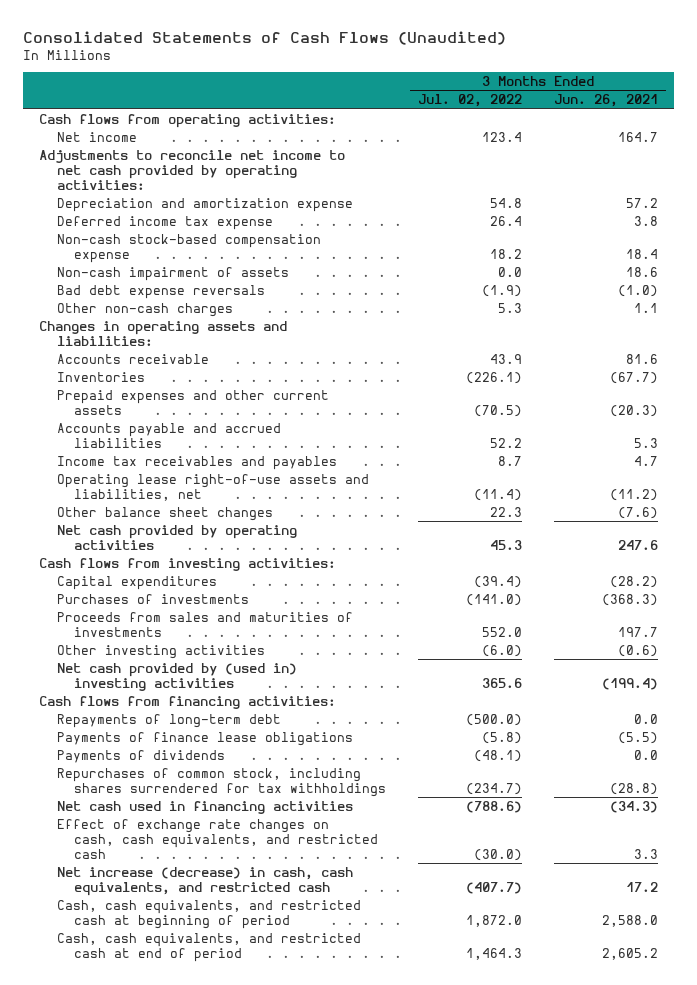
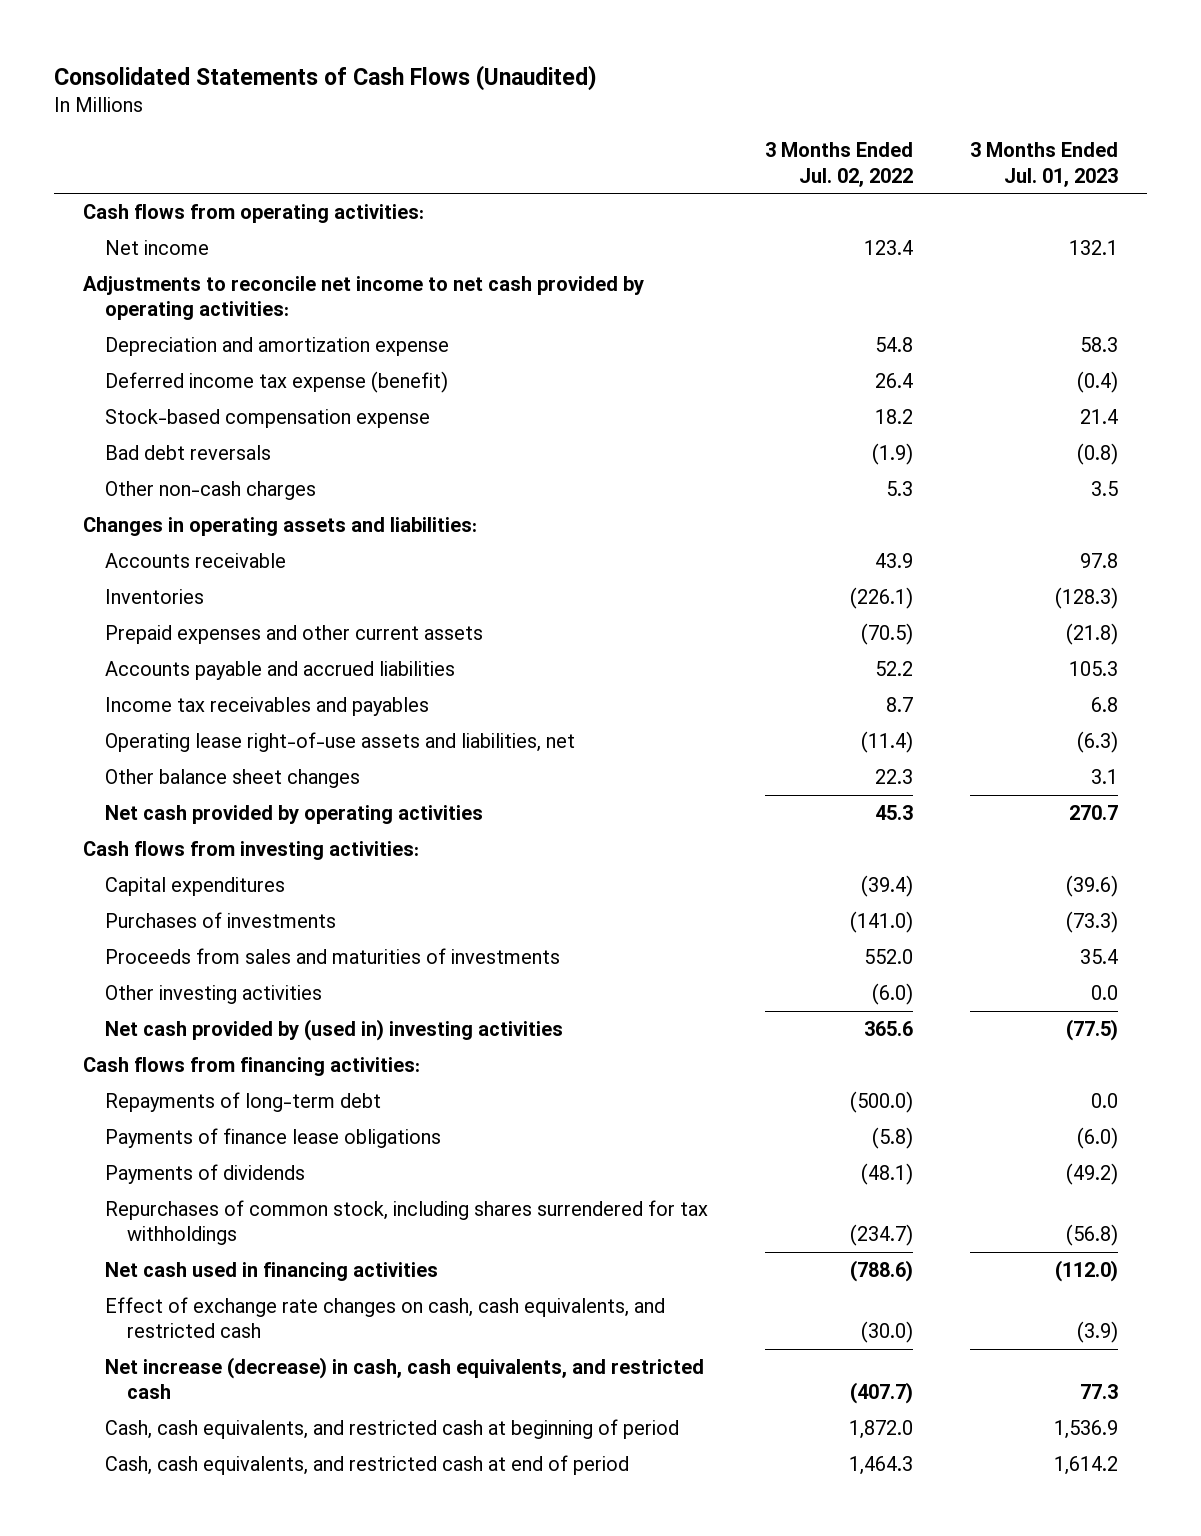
- | 3 Months Ended Jul. 02, 2022 | 3 Months Ended Jun. 26, 2021
+ | 3 Months Ended Jul. 02, 2022 | 3 Months Ended Jul. 01, 2023
- Deferred income tax expense | 26.4 | 3.8
- Non-cash stock-based compensation expense | 18.2 | 18.4
- Non-cash impairment of assets | 0.0 | 18.6
- Bad debt expense reversals | (1.9) | (1.0)
+ Deferred income tax expense (benefit) | 26.4 | (0.4)
+ Stock-based compensation expense | 18.2 | 21.4
+ Bad debt reversals | (1.9) | (0.8)

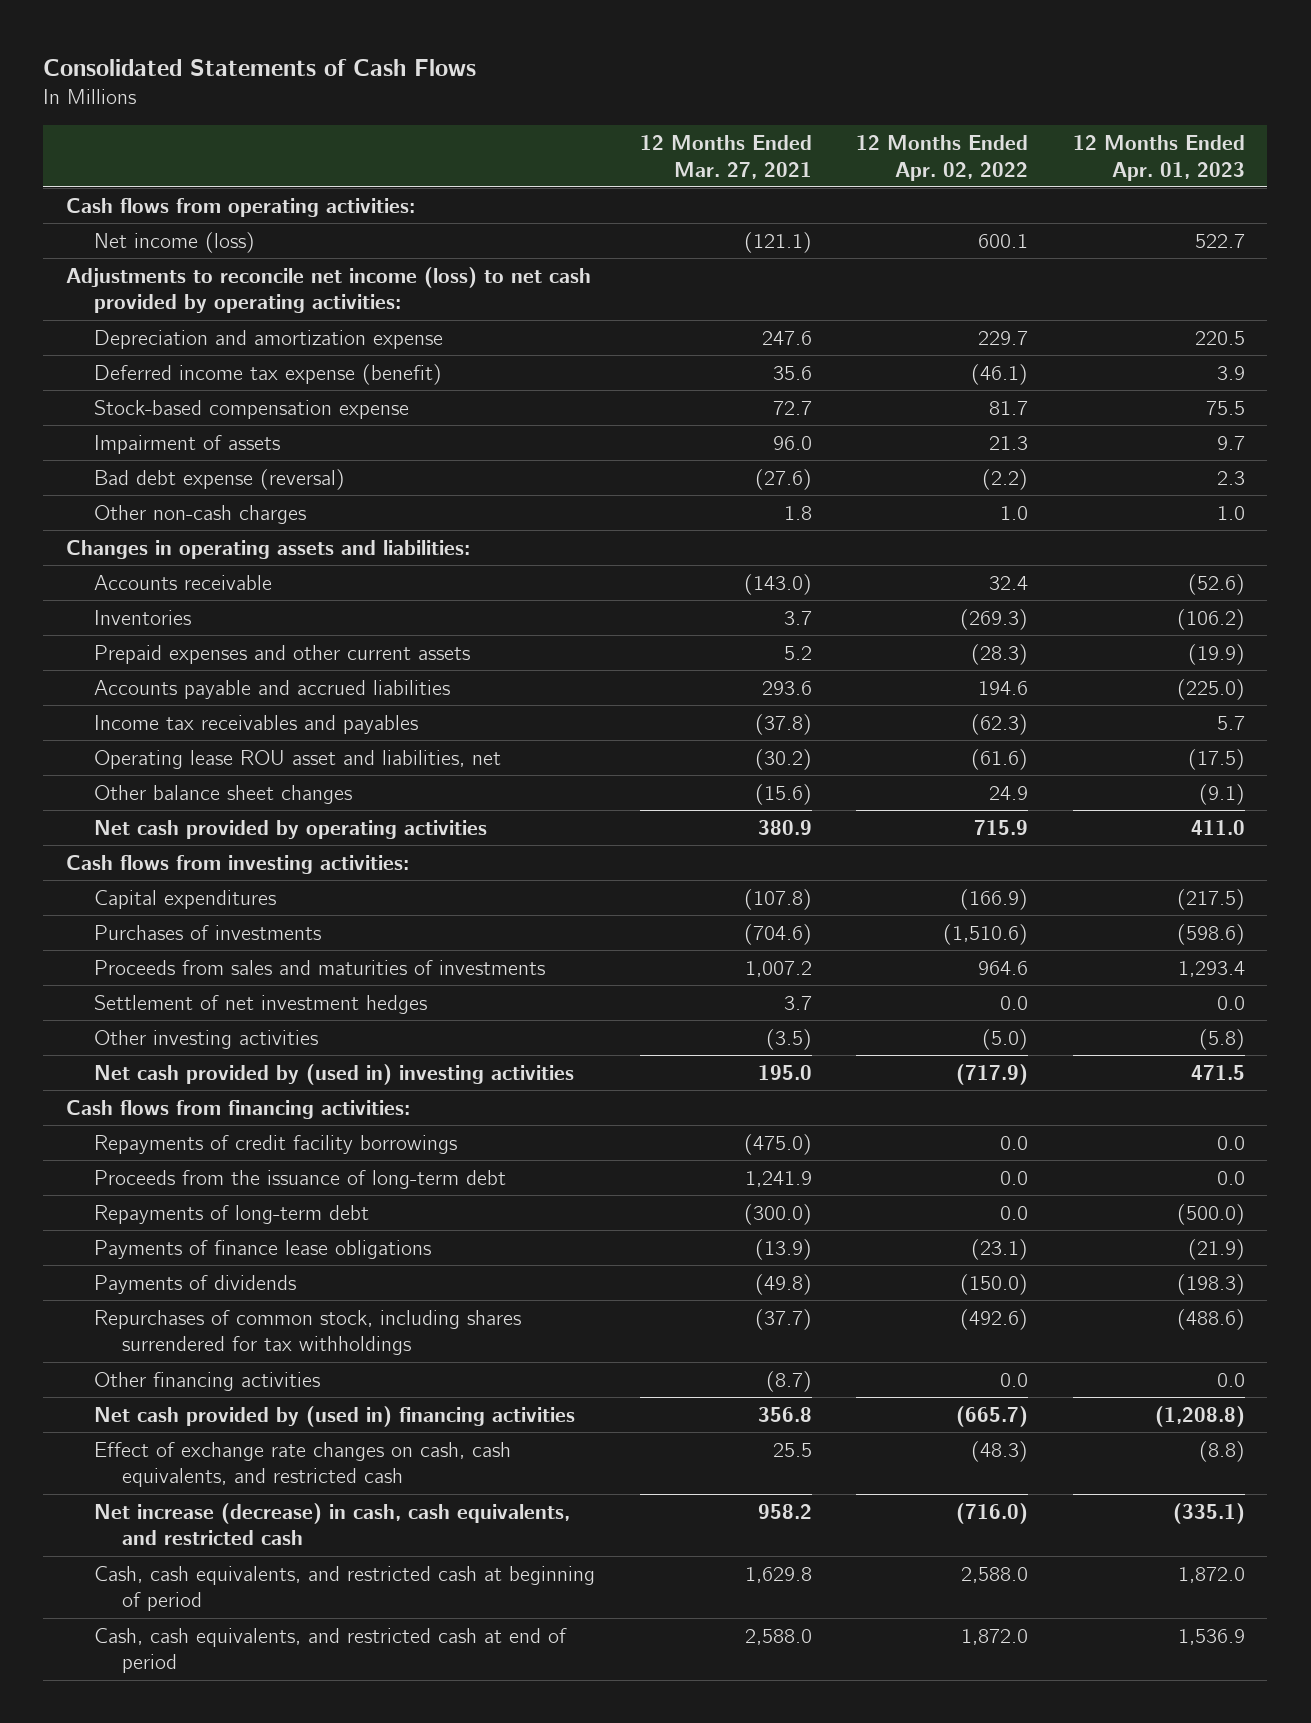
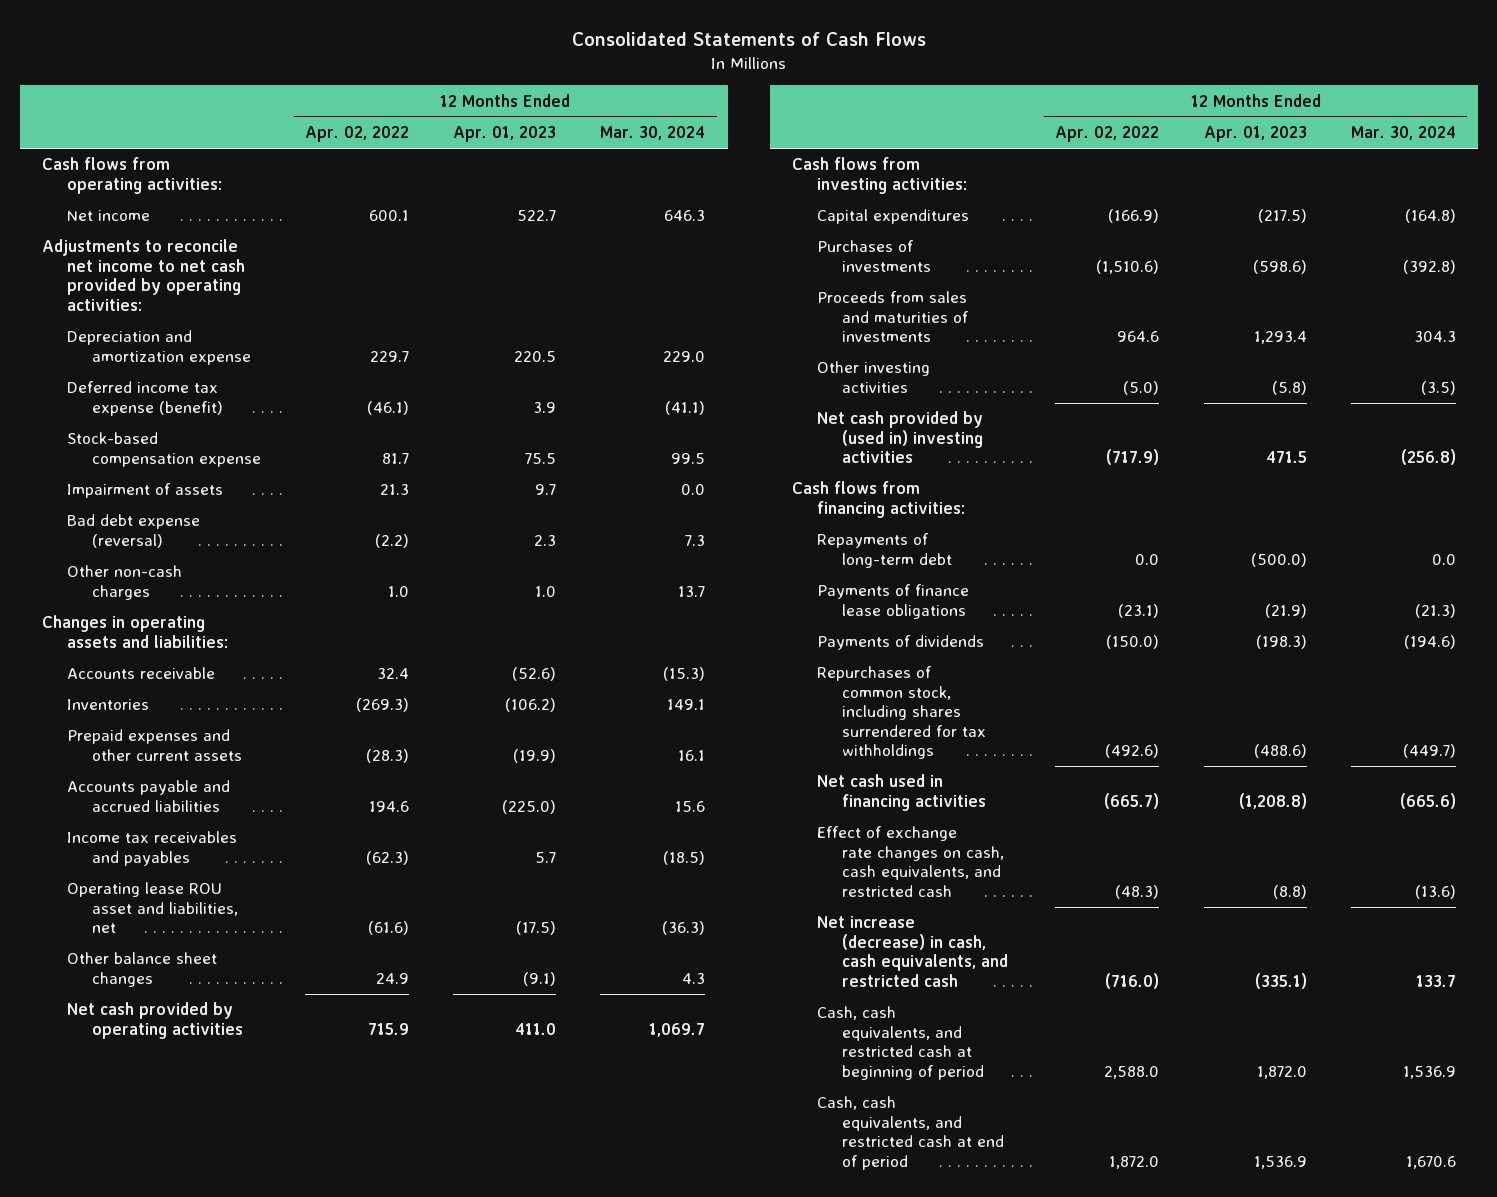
- | 12 Months Ended Mar. 27, 2021 | 12 Months Ended Apr. 02, 2022 | 12 Months Ended Apr. 01, 2023
+ | 12 Months Ended Apr. 02, 2022 | 12 Months Ended Apr. 01, 2023 | 12 Months Ended Mar. 30, 2024
- Net income (loss) | (121.1) | 600.1 | 522.7
- Adjustments to reconcile net income (loss) to net cash provided by operating activities:
+ Net income | 600.1 | 522.7 | 646.3
+ Adjustments to reconcile net income to net cash provided by operating activities:
- Settlement of net investment hedges | 3.7 | 0.0 | 0.0
- Repayments of credit facility borrowings | (475.0) | 0.0 | 0.0
- Proceeds from the issuance of long-term debt | 1,241.9 | 0.0 | 0.0
- Other financing activities | (8.7) | 0.0 | 0.0
- Net cash provided by (used in) financing activities | 356.8 | (665.7) | (1,208.8)
+ Net cash used in financing activities | (665.7) | (1,208.8) | (665.6)

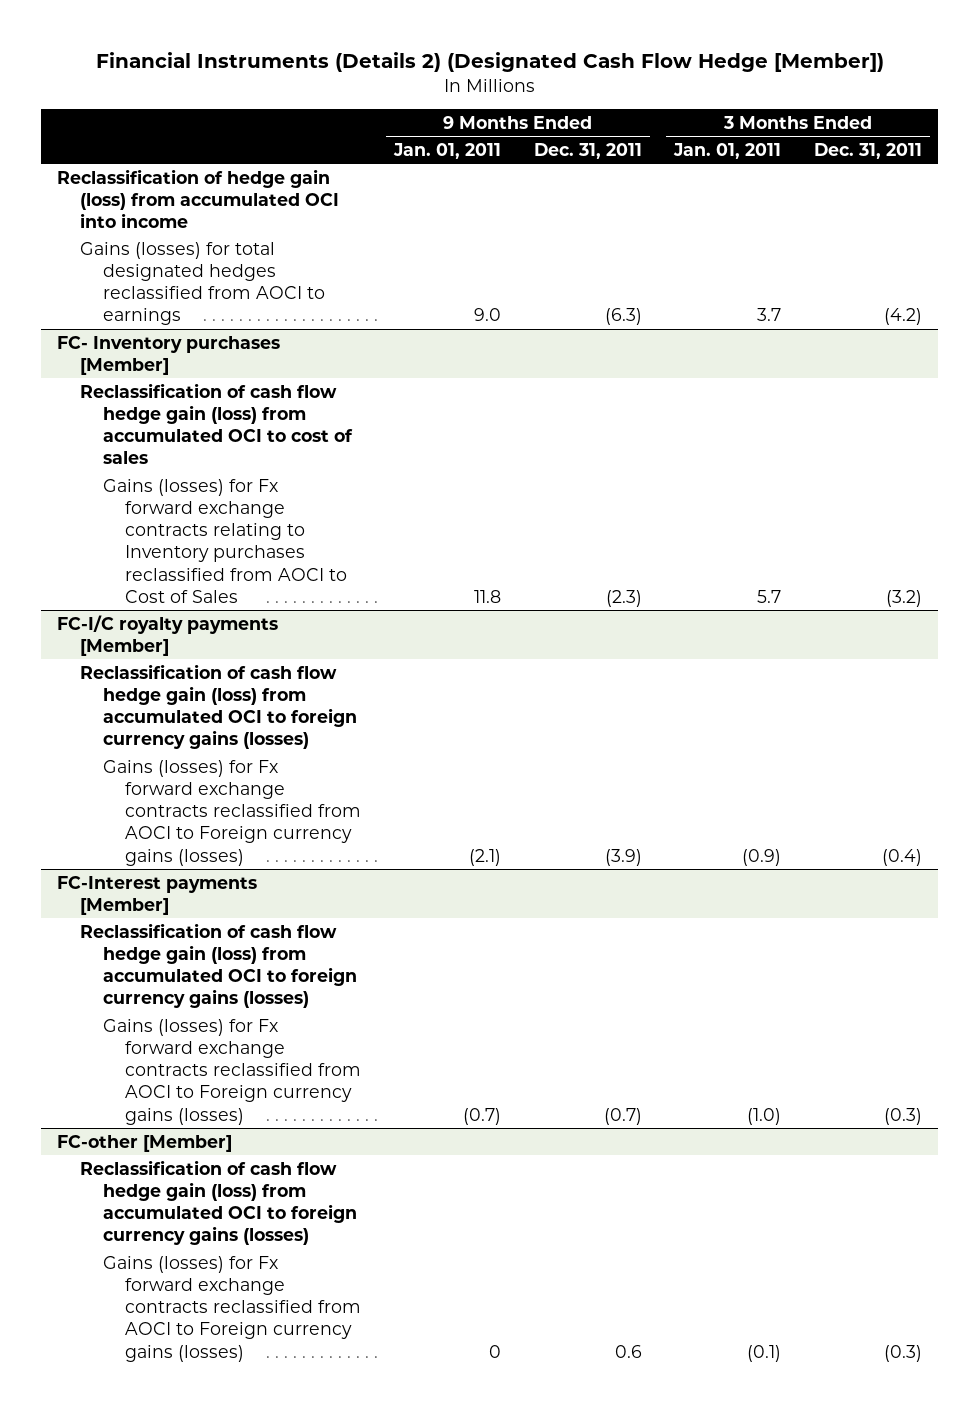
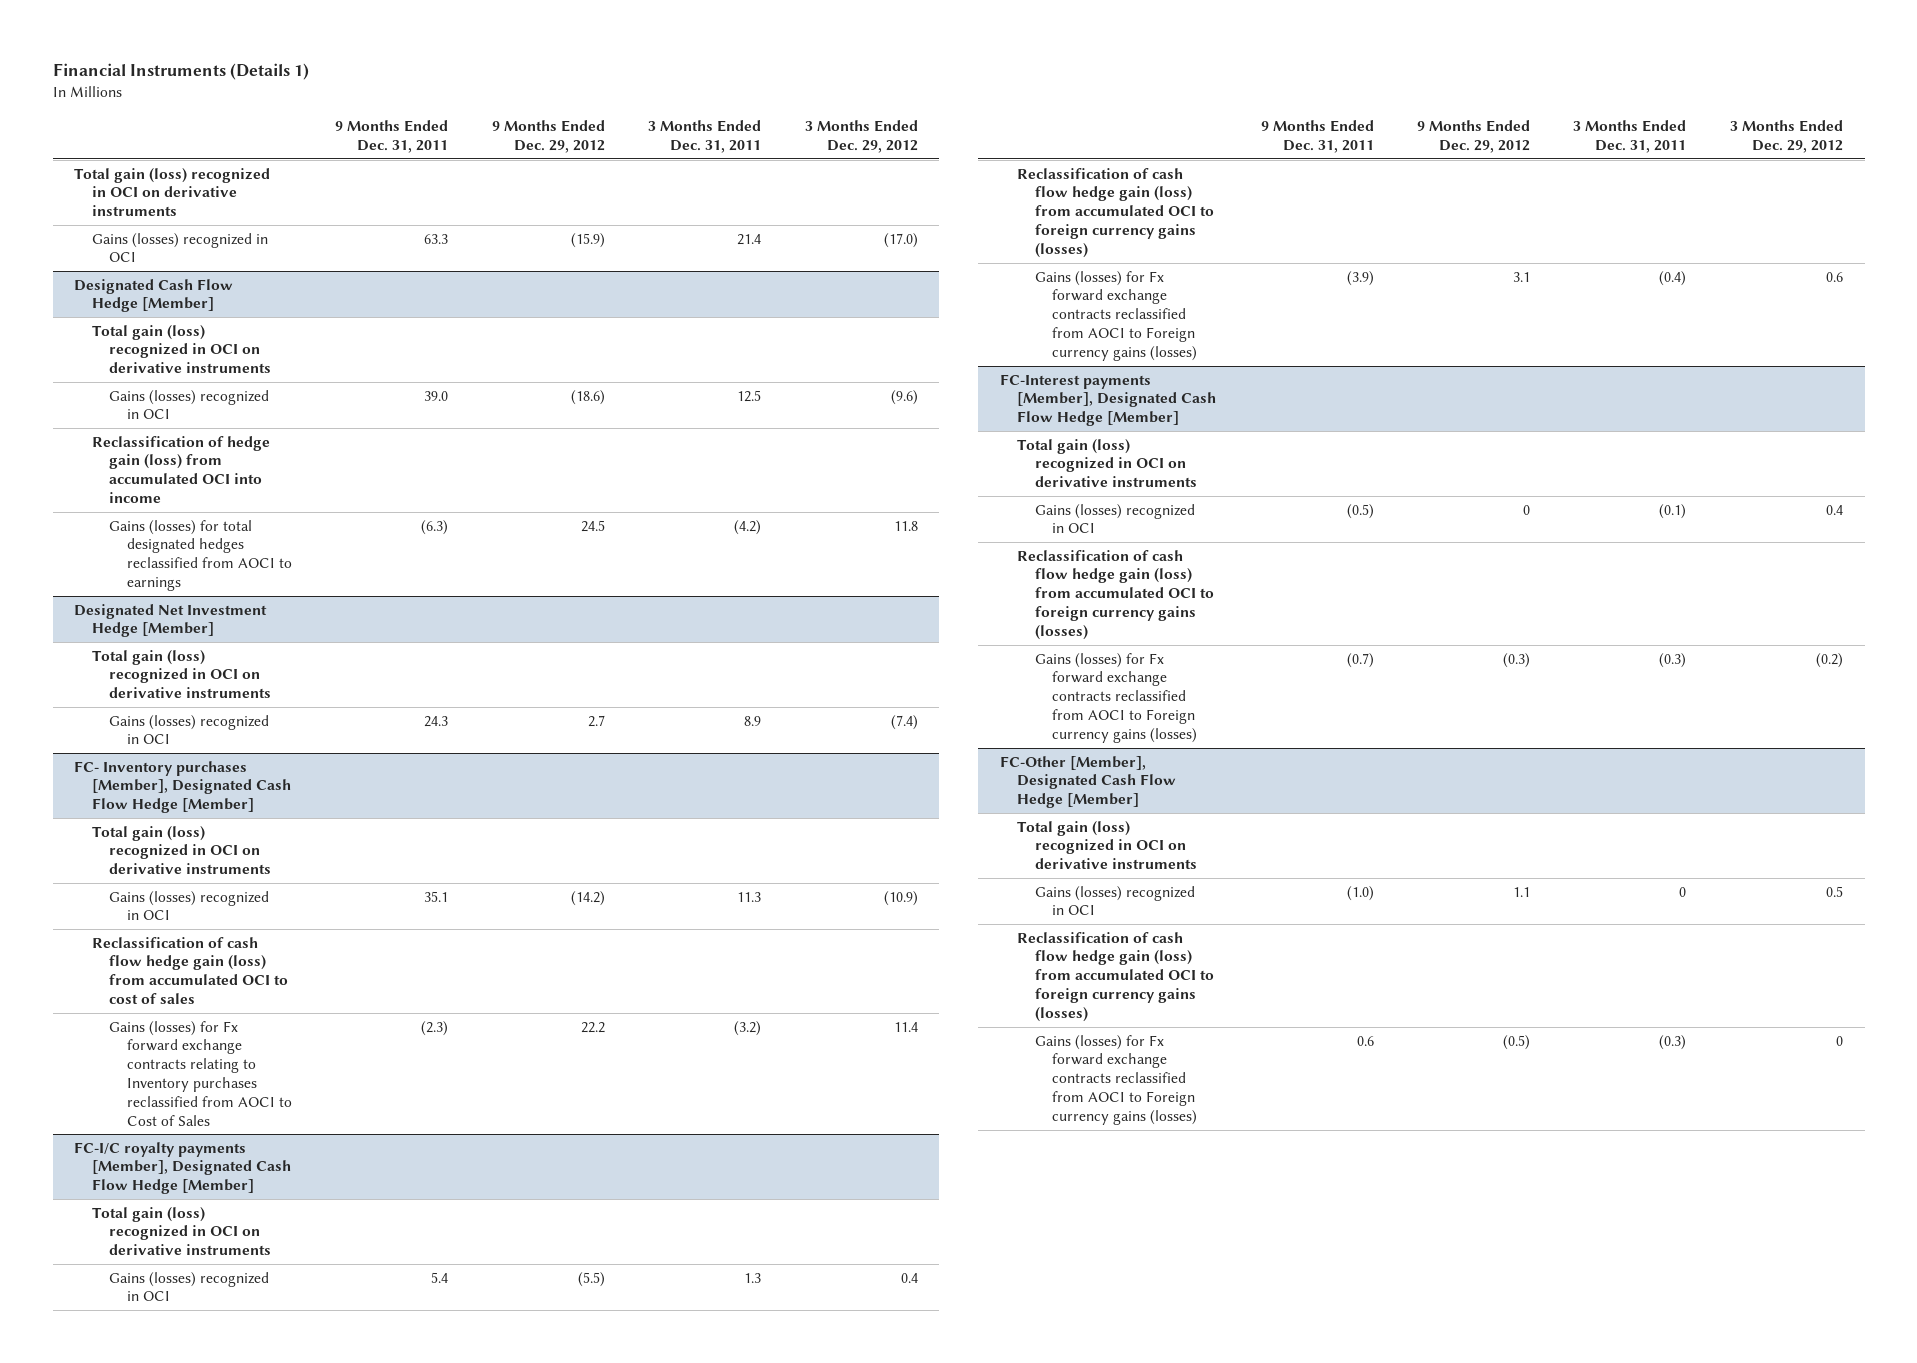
- Financial Instruments (Details 2) (Designated Cash Flow Hedge [Member])
+ Financial Instruments (Details 1)
- | 9 Months Ended Jan. 01, 2011 | 9 Months Ended Dec. 31, 2011 | 3 Months Ended Jan. 01, 2011 | 3 Months Ended Dec. 31, 2011
+ | 9 Months Ended Dec. 31, 2011 | 9 Months Ended Dec. 29, 2012 | 3 Months Ended Dec. 31, 2011 | 3 Months Ended Dec. 29, 2012
+ Total gain (loss) recognized in OCI on derivative instruments
+ Gains (losses) recognized in OCI | 63.3 | (15.9) | 21.4 | (17.0)
+ Designated Cash Flow Hedge [Member]
+ Total gain (loss) recognized in OCI on derivative instruments
+ Gains (losses) recognized in OCI | 39.0 | (18.6) | 12.5 | (9.6)
- FC- Inventory purchases [Member]
+ Designated Net Investment Hedge [Member]
+ Total gain (loss) recognized in OCI on derivative instruments
+ Gains (losses) recognized in OCI | 24.3 | 2.7 | 8.9 | (7.4)
+ FC- Inventory purchases [Member], Designated Cash Flow Hedge [Member]
+ Total gain (loss) recognized in OCI on derivative instruments
+ Gains (losses) recognized in OCI | 35.1 | (14.2) | 11.3 | (10.9)
- FC-I/C royalty payments [Member]
+ FC-I/C royalty payments [Member], Designated Cash Flow Hedge [Member]
+ Total gain (loss) recognized in OCI on derivative instruments
+ Gains (losses) recognized in OCI | 5.4 | (5.5) | 1.3 | 0.4
- FC-Interest payments [Member]
+ FC-Interest payments [Member], Designated Cash Flow Hedge [Member]
+ Total gain (loss) recognized in OCI on derivative instruments
+ Gains (losses) recognized in OCI | (0.5) | 0 | (0.1) | 0.4
- FC-other [Member]
+ FC-Other [Member], Designated Cash Flow Hedge [Member]
+ Total gain (loss) recognized in OCI on derivative instruments
+ Gains (losses) recognized in OCI | (1.0) | 1.1 | 0 | 0.5

